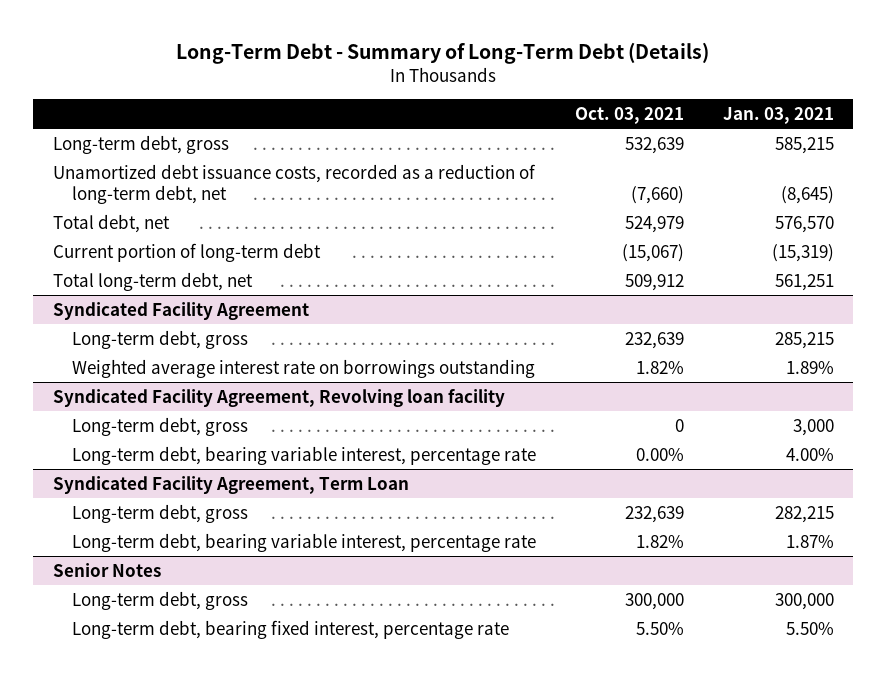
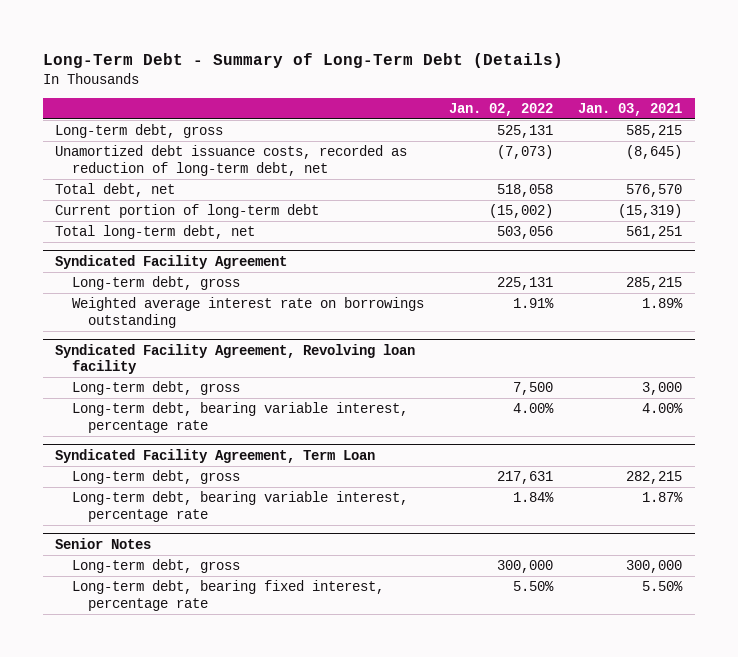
- | Oct. 03, 2021 | Jan. 03, 2021
+ | Jan. 02, 2022 | Jan. 03, 2021
- Unamortized debt issuance costs, recorded as a reduction of long-term debt, net | (7,660) | (8,645)
+ Unamortized debt issuance costs, recorded as reduction of long-term debt, net | (7,073) | (8,645)

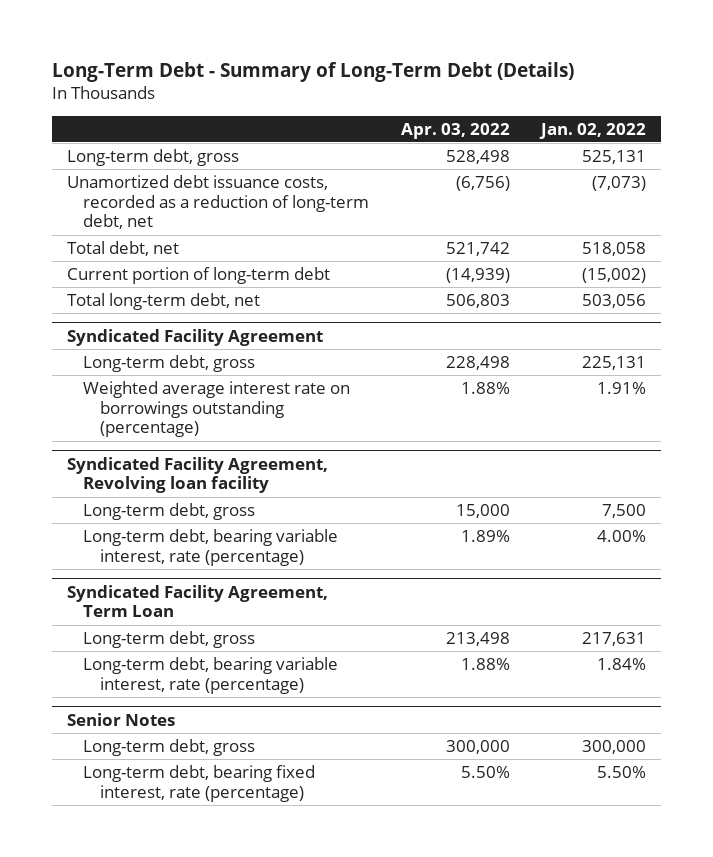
- | Jan. 02, 2022 | Jan. 03, 2021
+ | Apr. 03, 2022 | Jan. 02, 2022
- Unamortized debt issuance costs, recorded as reduction of long-term debt, net | (7,073) | (8,645)
+ Unamortized debt issuance costs, recorded as a reduction of long-term debt, net | (6,756) | (7,073)
@ Syndicated Facility Agreement
- Weighted average interest rate on borrowings outstanding | 1.91% | 1.89%
+ Weighted average interest rate on borrowings outstanding (percentage) | 1.88% | 1.91%
@ Syndicated Facility Agreement, Revolving loan facility
- Long-term debt, bearing variable interest, percentage rate | 4.00% | 4.00%
+ Long-term debt, bearing variable interest, rate (percentage) | 1.89% | 4.00%
@ Syndicated Facility Agreement, Term Loan
- Long-term debt, bearing variable interest, percentage rate | 1.84% | 1.87%
+ Long-term debt, bearing variable interest, rate (percentage) | 1.88% | 1.84%
@ Senior Notes
- Long-term debt, bearing fixed interest, percentage rate | 5.50% | 5.50%
+ Long-term debt, bearing fixed interest, rate (percentage) | 5.50% | 5.50%

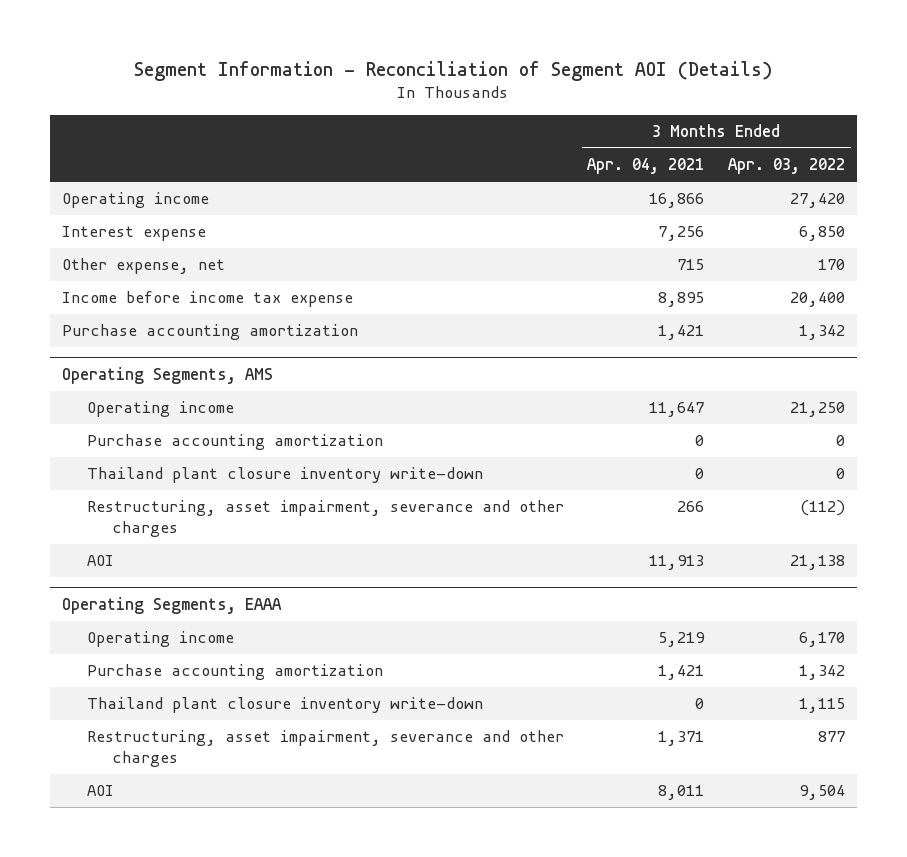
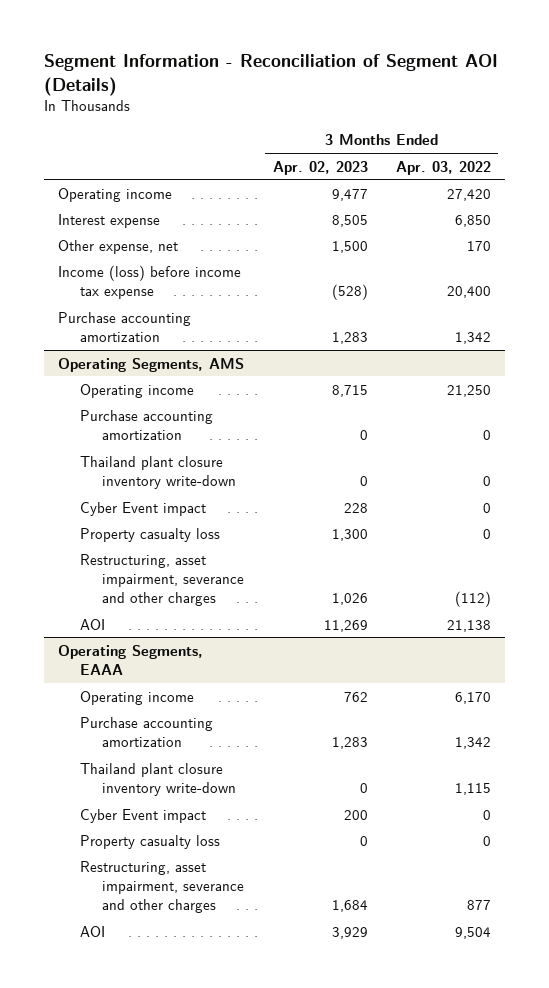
- | 3 Months Ended Apr. 04, 2021 | 3 Months Ended Apr. 03, 2022
+ | 3 Months Ended Apr. 02, 2023 | 3 Months Ended Apr. 03, 2022
- Income before income tax expense | 8,895 | 20,400
+ Income (loss) before income tax expense | (528) | 20,400
@ Operating Segments, AMS
+ Cyber Event impact | 228 | 0
+ Property casualty loss | 1,300 | 0
@ Operating Segments, EAAA
+ Cyber Event impact | 200 | 0
+ Property casualty loss | 0 | 0

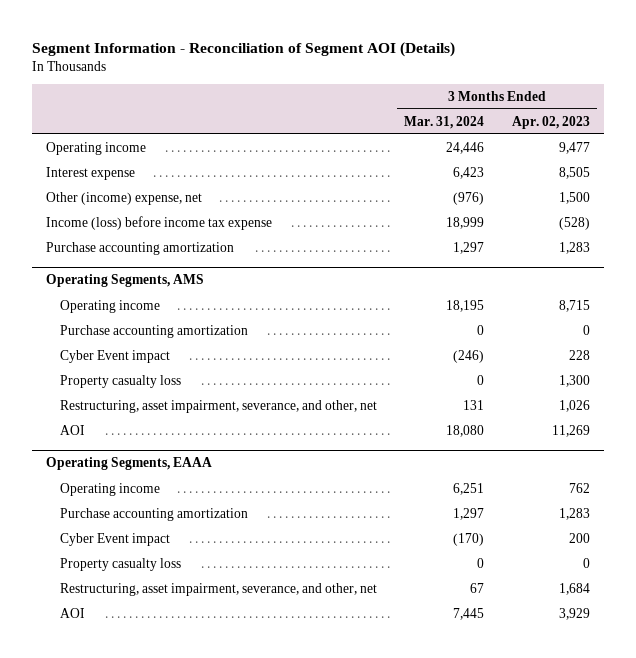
- | 3 Months Ended Apr. 02, 2023 | 3 Months Ended Apr. 03, 2022
+ | 3 Months Ended Mar. 31, 2024 | 3 Months Ended Apr. 02, 2023
- Other expense, net | 1,500 | 170
+ Other (income) expense, net | (976) | 1,500
@ Operating Segments, AMS
- Thailand plant closure inventory write-down | 0 | 0
- Restructuring, asset impairment, severance and other charges | 1,026 | (112)
+ Restructuring, asset impairment, severance, and other, net | 131 | 1,026
@ Operating Segments, EAAA
- Thailand plant closure inventory write-down | 0 | 1,115
- Restructuring, asset impairment, severance and other charges | 1,684 | 877
+ Restructuring, asset impairment, severance, and other, net | 67 | 1,684

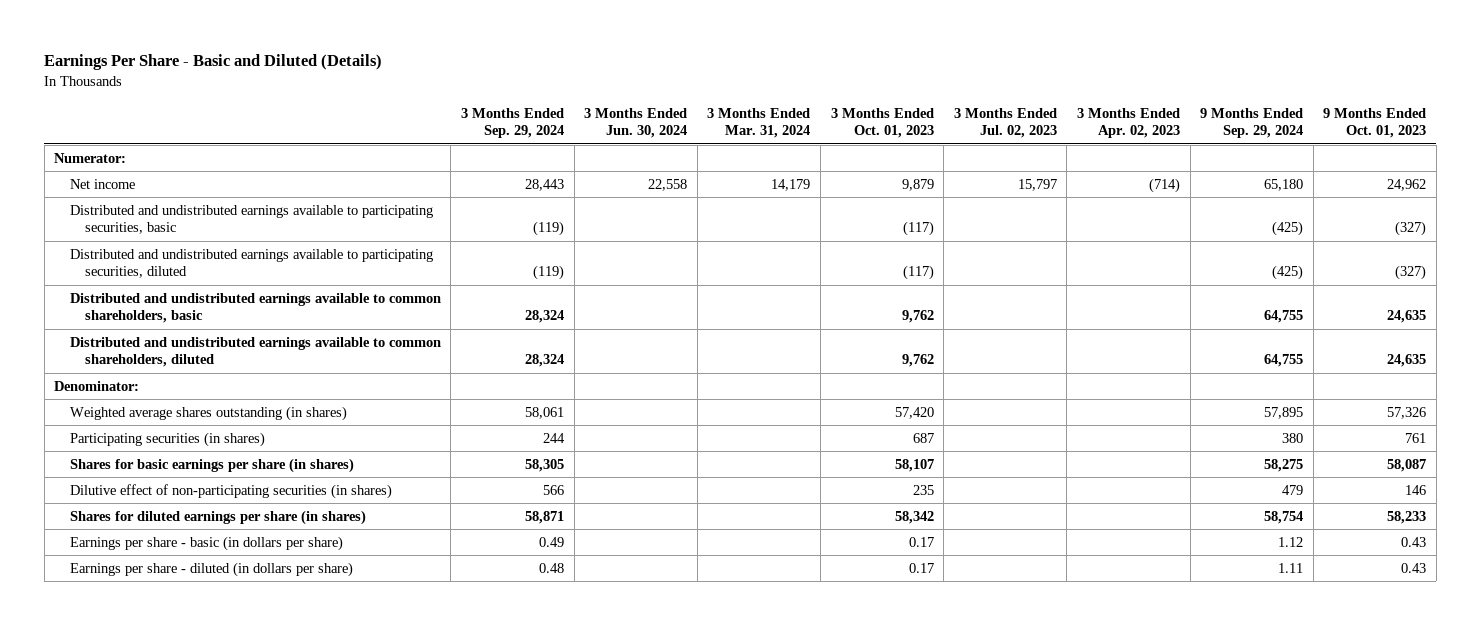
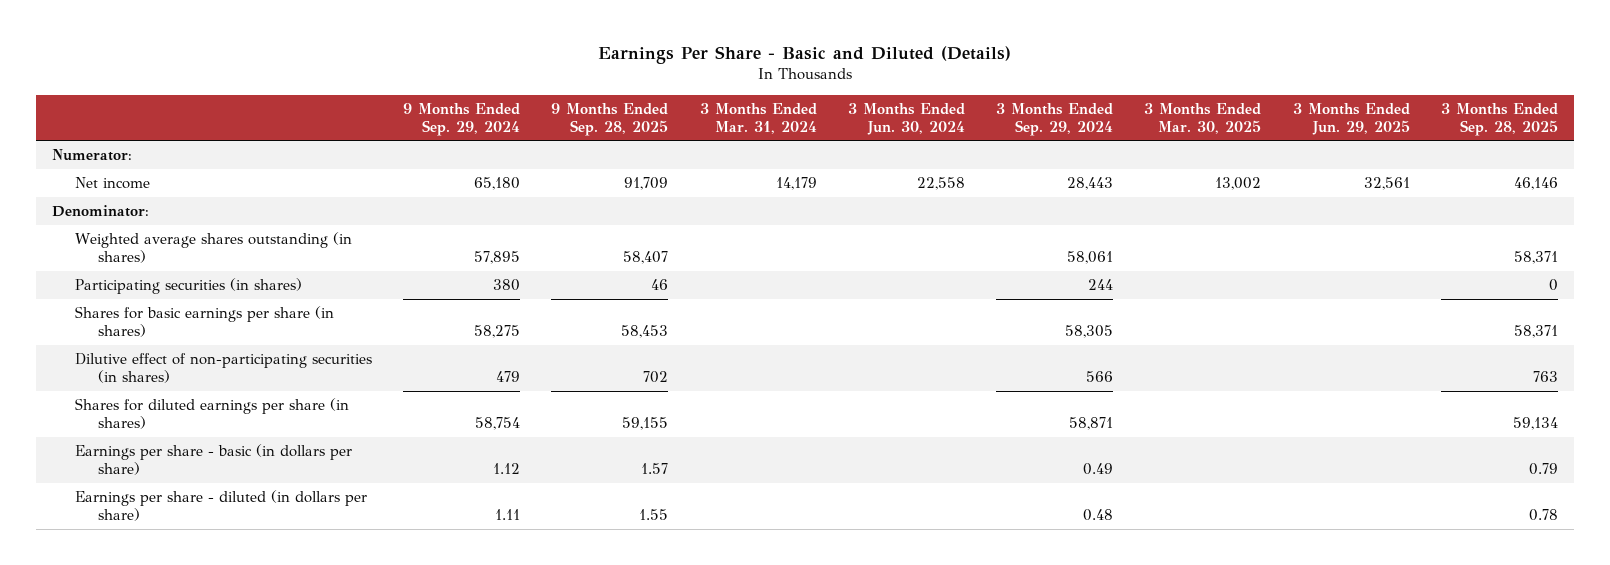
- | 3 Months Ended Sep. 29, 2024 | 3 Months Ended Jun. 30, 2024 | 3 Months Ended Mar. 31, 2024 | 3 Months Ended Oct. 01, 2023 | 3 Months Ended Jul. 02, 2023 | 3 Months Ended Apr. 02, 2023 | 9 Months Ended Sep. 29, 2024 | 9 Months Ended Oct. 01, 2023
+ | 9 Months Ended Sep. 29, 2024 | 9 Months Ended Sep. 28, 2025 | 3 Months Ended Mar. 31, 2024 | 3 Months Ended Jun. 30, 2024 | 3 Months Ended Sep. 29, 2024 | 3 Months Ended Mar. 30, 2025 | 3 Months Ended Jun. 29, 2025 | 3 Months Ended Sep. 28, 2025
- Distributed and undistributed earnings available to participating securities, basic | (119) | | | (117) | | | (425) | (327)
- Distributed and undistributed earnings available to participating securities, diluted | (119) | | | (117) | | | (425) | (327)
- Distributed and undistributed earnings available to common shareholders, basic | 28,324 | | | 9,762 | | | 64,755 | 24,635
- Distributed and undistributed earnings available to common shareholders, diluted | 28,324 | | | 9,762 | | | 64,755 | 24,635

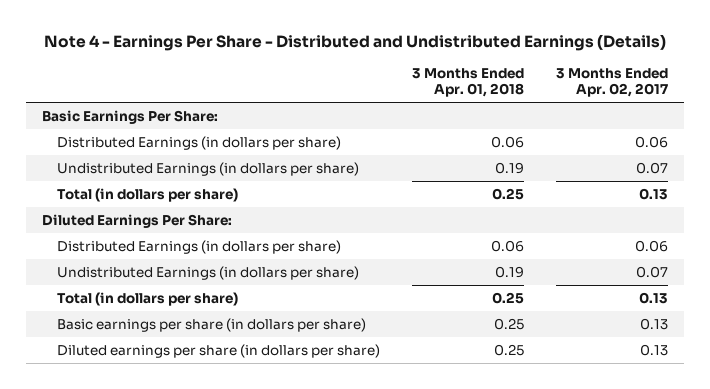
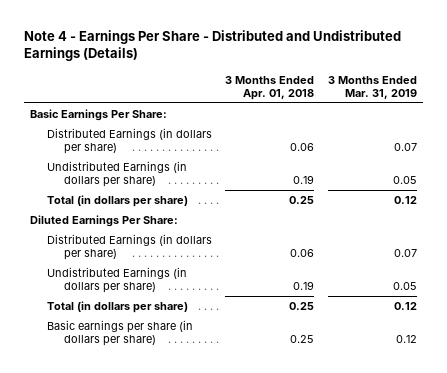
- | 3 Months Ended Apr. 01, 2018 | 3 Months Ended Apr. 02, 2017
+ | 3 Months Ended Apr. 01, 2018 | 3 Months Ended Mar. 31, 2019
- Diluted earnings per share (in dollars per share) | 0.25 | 0.13

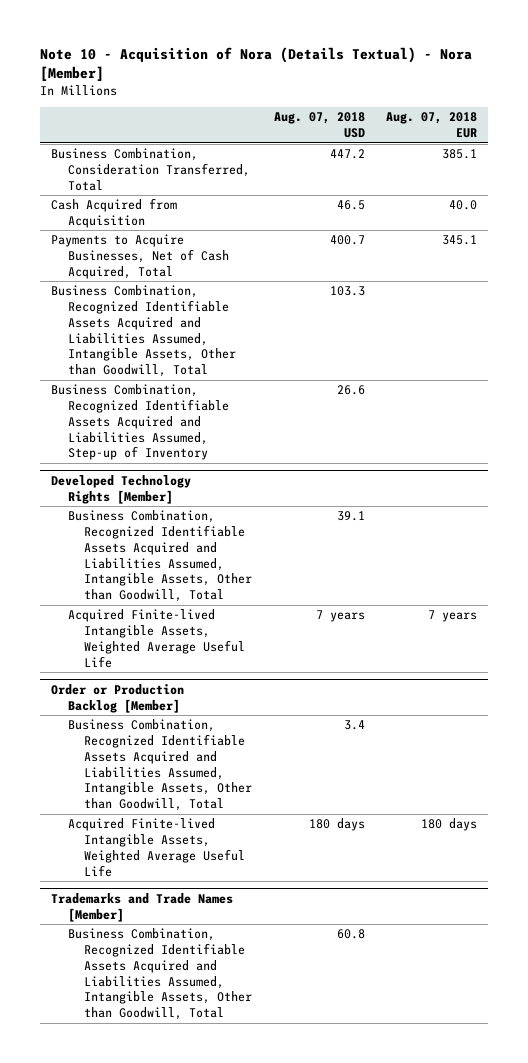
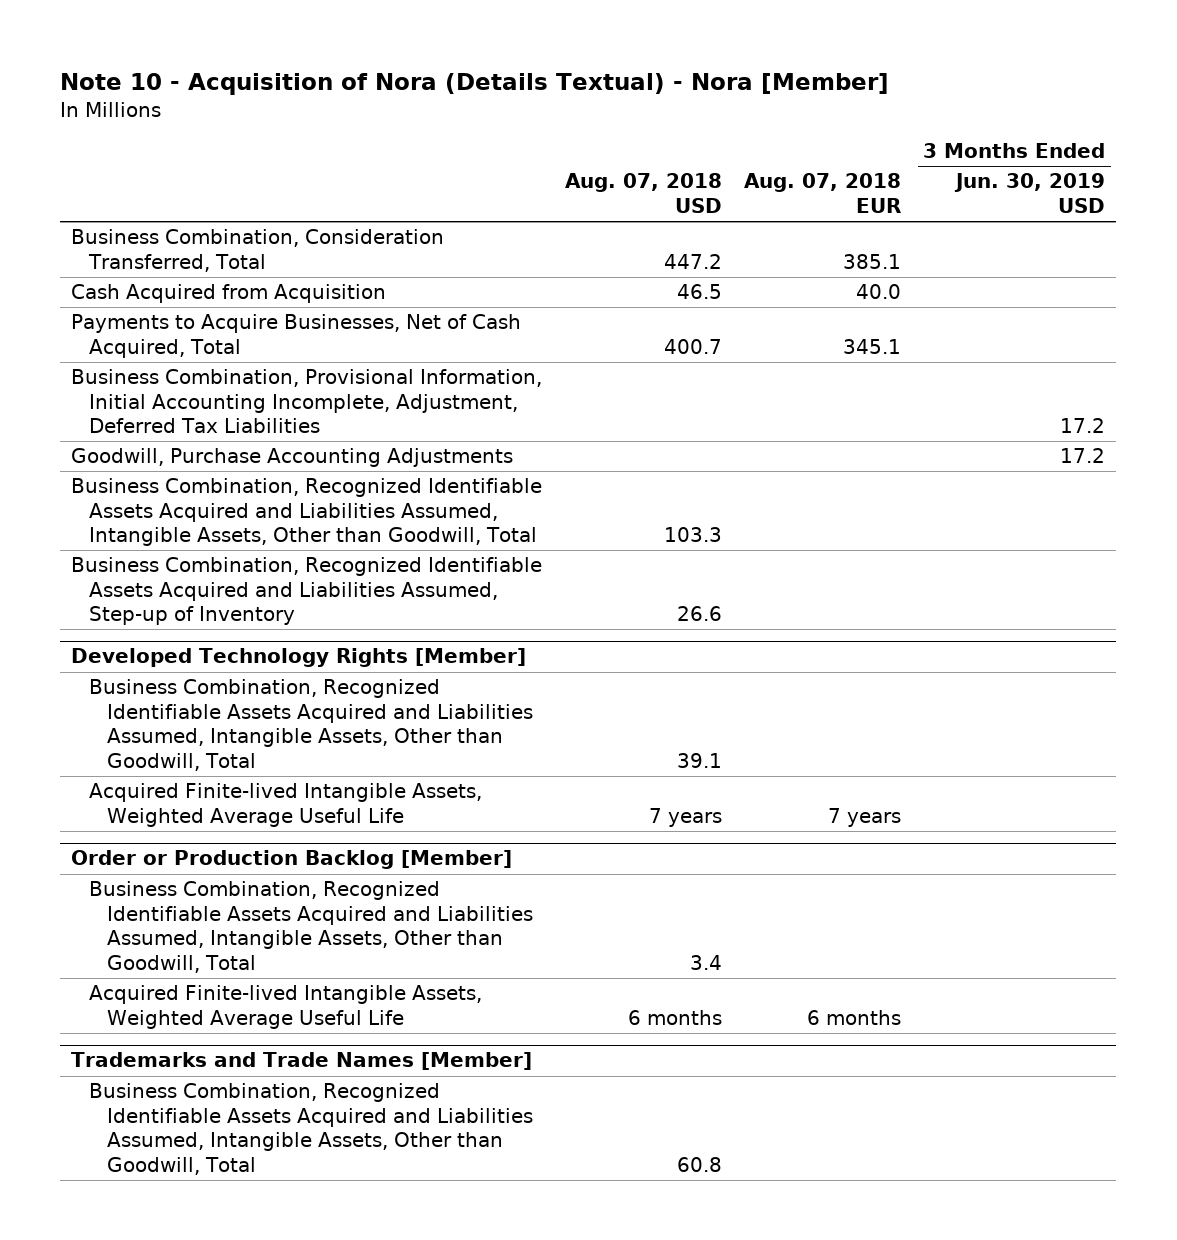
- | Aug. 07, 2018 USD | Aug. 07, 2018 EUR
+ | Aug. 07, 2018 USD | Aug. 07, 2018 EUR | 3 Months Ended Jun. 30, 2019 USD
+ Business Combination, Provisional Information, Initial Accounting Incomplete, Adjustment, Deferred Tax Liabilities | | | 17.2
+ Goodwill, Purchase Accounting Adjustments | | | 17.2
@ Order or Production Backlog [Member]
- Acquired Finite-lived Intangible Assets, Weighted Average Useful Life | 180 days | 180 days
+ Acquired Finite-lived Intangible Assets, Weighted Average Useful Life | 6 months | 6 months |

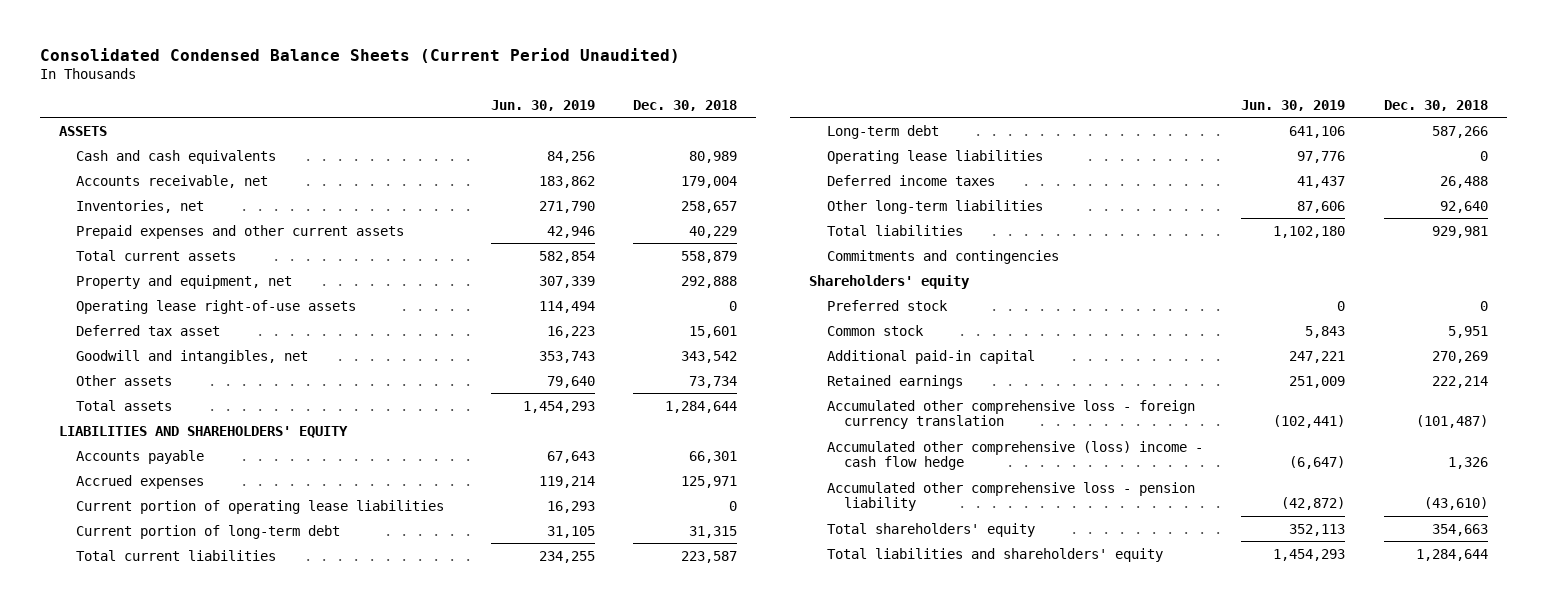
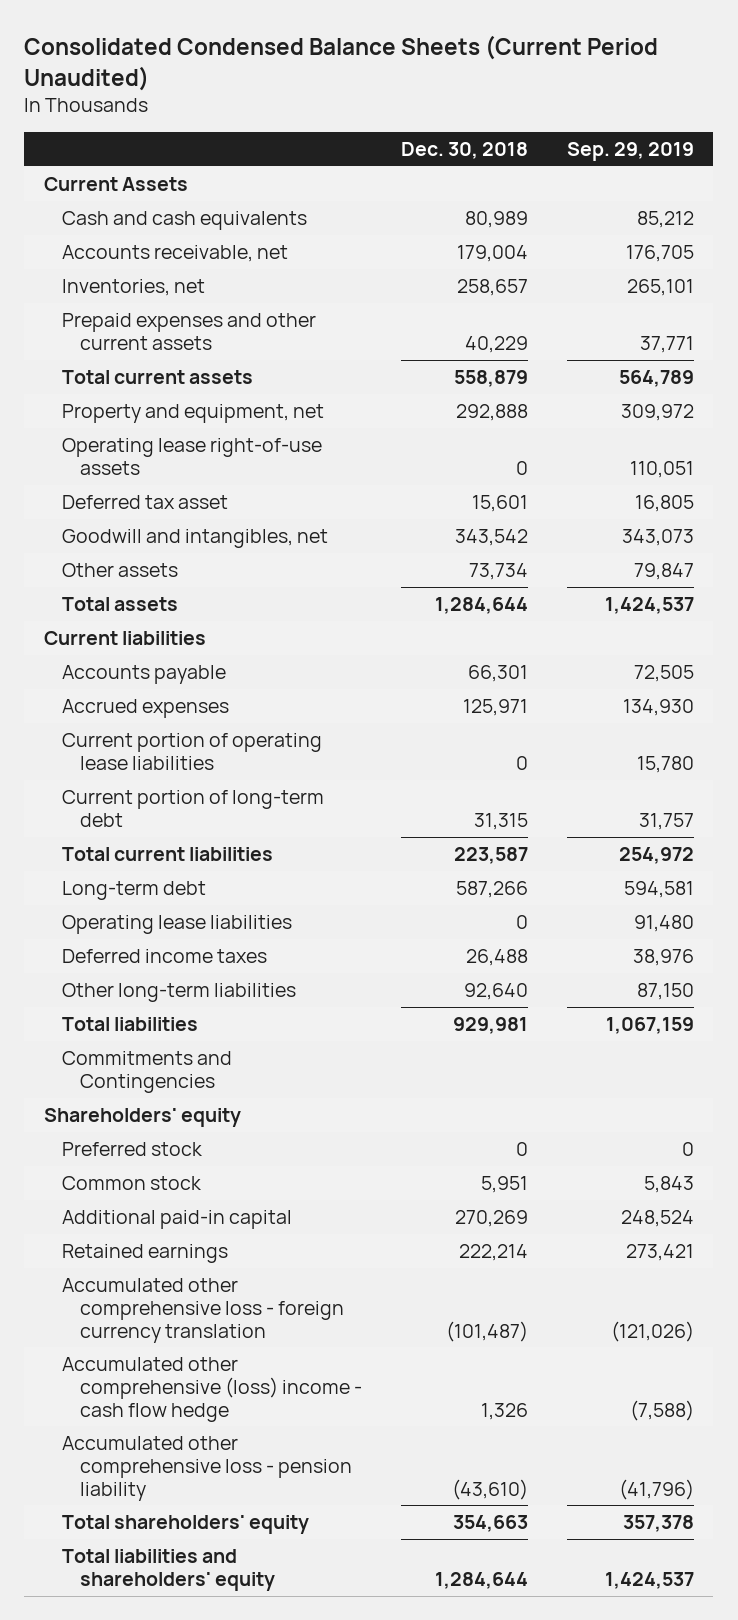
- | Jun. 30, 2019 | Dec. 30, 2018
+ | Dec. 30, 2018 | Sep. 29, 2019
- ASSETS
+ Current Assets
- LIABILITIES AND SHAREHOLDERS' EQUITY
+ Current liabilities
- Commitments and contingencies
+ Commitments and Contingencies

